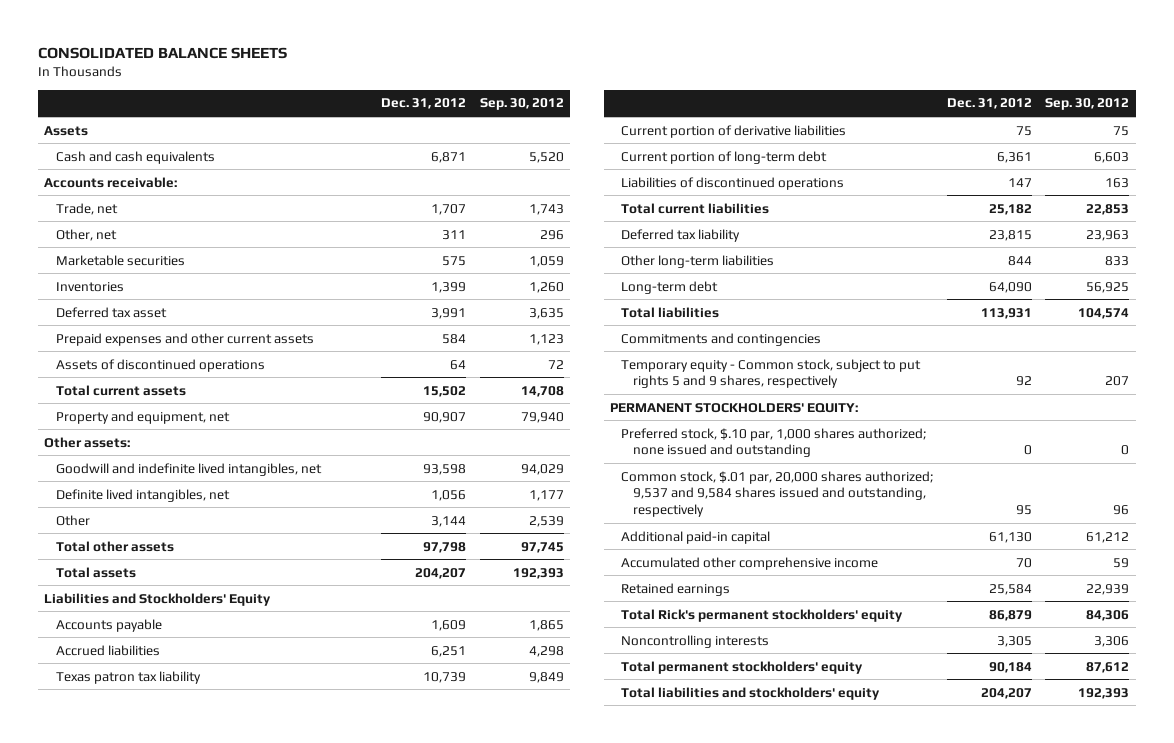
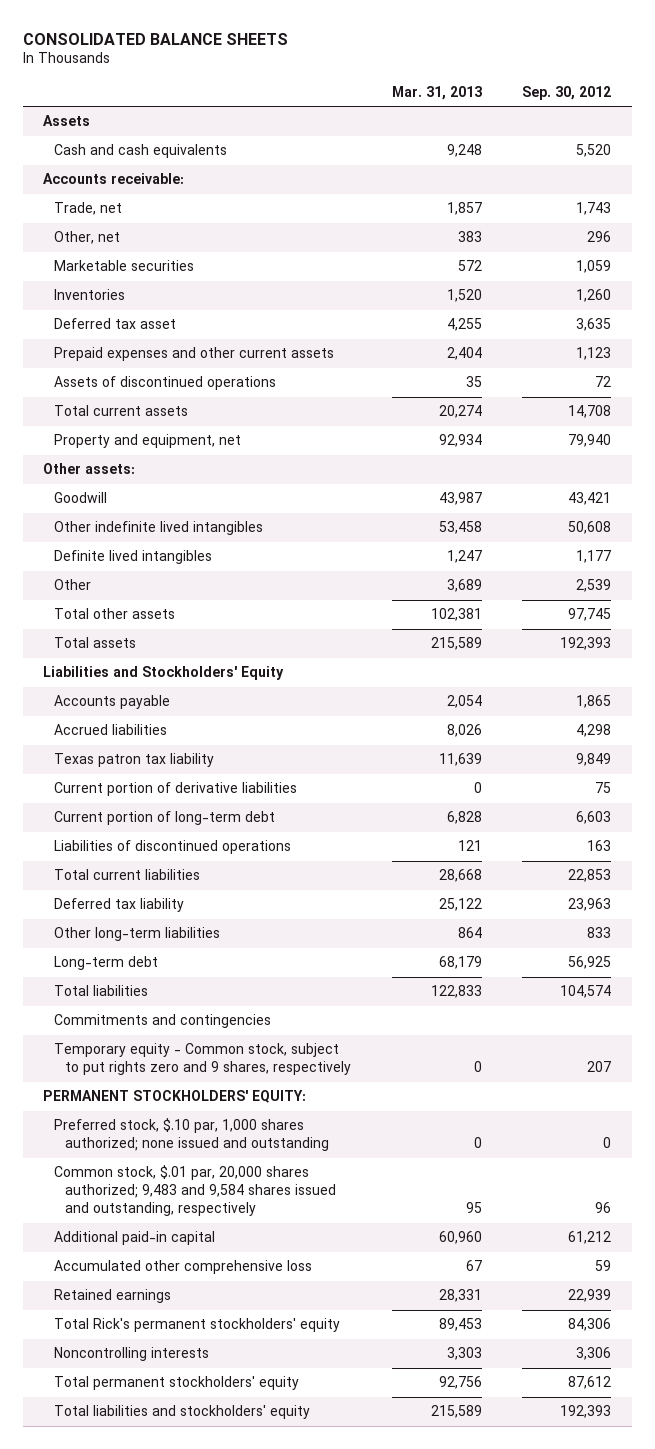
- | Dec. 31, 2012 | Sep. 30, 2012
+ | Mar. 31, 2013 | Sep. 30, 2012
- Goodwill and indefinite lived intangibles, net | 93,598 | 94,029
- Definite lived intangibles, net | 1,056 | 1,177
+ Goodwill | 43,987 | 43,421
+ Other indefinite lived intangibles | 53,458 | 50,608
+ Definite lived intangibles | 1,247 | 1,177
- Temporary equity - Common stock, subject to put rights 5 and 9 shares, respectively | 92 | 207
+ Temporary equity - Common stock, subject to put rights zero and 9 shares, respectively | 0 | 207
- Common stock, $.01 par, 20,000 shares authorized; 9,537 and 9,584 shares issued and outstanding, respectively | 95 | 96
+ Common stock, $.01 par, 20,000 shares authorized; 9,483 and 9,584 shares issued and outstanding, respectively | 95 | 96
- Accumulated other comprehensive income | 70 | 59
+ Accumulated other comprehensive loss | 67 | 59

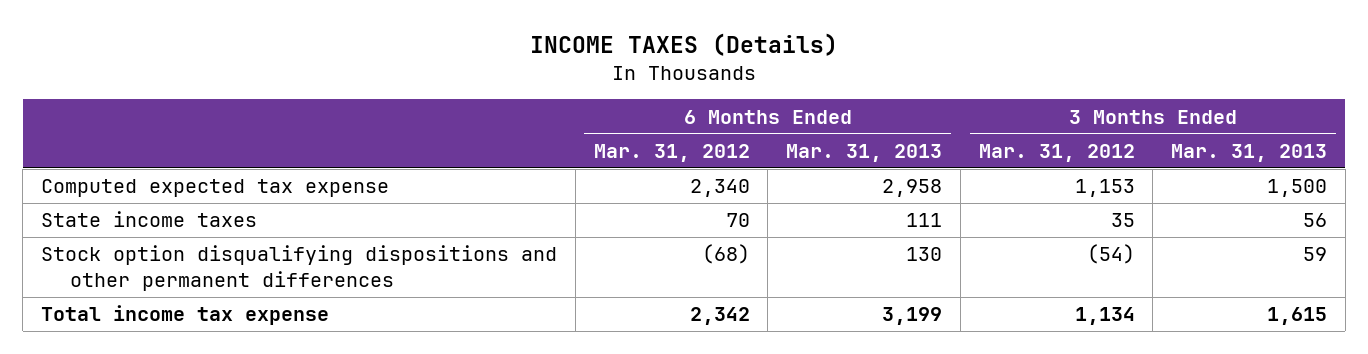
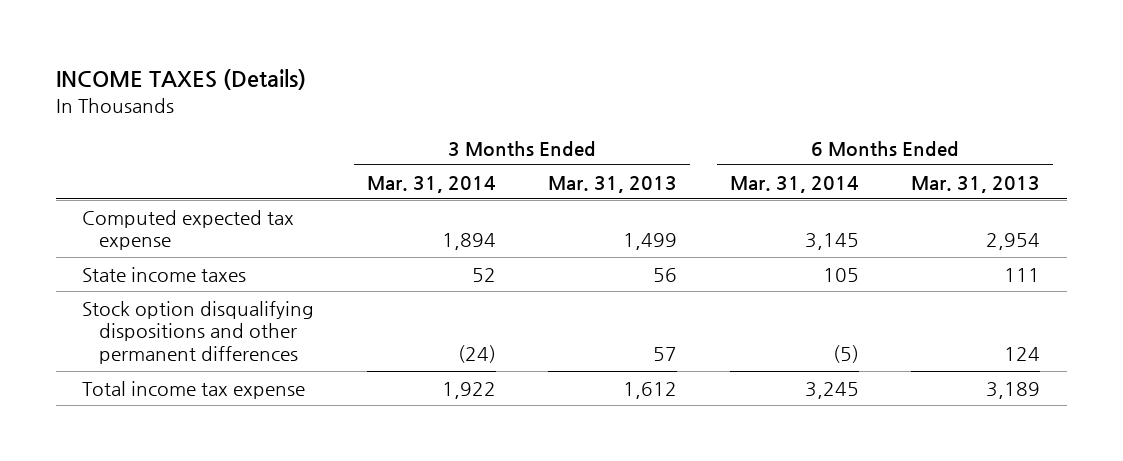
- | 6 Months Ended Mar. 31, 2012 | 6 Months Ended Mar. 31, 2013 | 3 Months Ended Mar. 31, 2012 | 3 Months Ended Mar. 31, 2013
+ | 3 Months Ended Mar. 31, 2014 | 3 Months Ended Mar. 31, 2013 | 6 Months Ended Mar. 31, 2014 | 6 Months Ended Mar. 31, 2013
- Computed expected tax expense | 2,340 | 2,958 | 1,153 | 1,500
+ Computed expected tax expense | 1,894 | 1,499 | 3,145 | 2,954
- Stock option disqualifying dispositions and other permanent differences | (68) | 130 | (54) | 59
- Total income tax expense | 2,342 | 3,199 | 1,134 | 1,615
+ Stock option disqualifying dispositions and other permanent differences | (24) | 57 | (5) | 124
+ Total income tax expense | 1,922 | 1,612 | 3,245 | 3,189

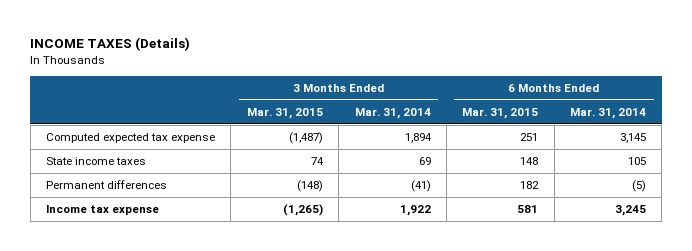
- | 3 Months Ended Mar. 31, 2014 | 3 Months Ended Mar. 31, 2013 | 6 Months Ended Mar. 31, 2014 | 6 Months Ended Mar. 31, 2013
+ | 3 Months Ended Mar. 31, 2015 | 3 Months Ended Mar. 31, 2014 | 6 Months Ended Mar. 31, 2015 | 6 Months Ended Mar. 31, 2014
- State income taxes | 52 | 56 | 105 | 111
- Stock option disqualifying dispositions and other permanent differences | (24) | 57 | (5) | 124
- Total income tax expense | 1,922 | 1,612 | 3,245 | 3,189
+ State income taxes | 74 | 69 | 148 | 105
+ Permanent differences | (148) | (41) | 182 | (5)
+ Income tax expense | (1,265) | 1,922 | 581 | 3,245

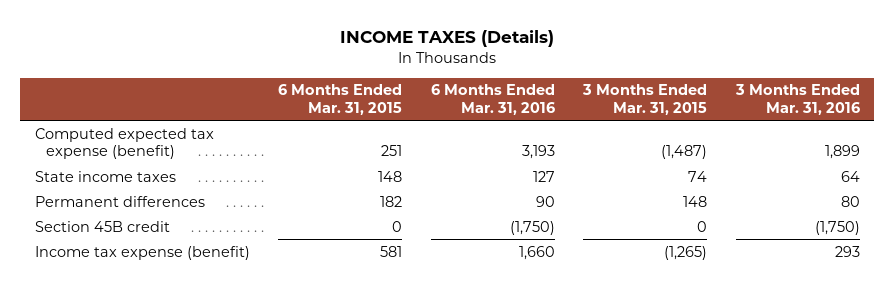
- | 3 Months Ended Mar. 31, 2015 | 3 Months Ended Mar. 31, 2014 | 6 Months Ended Mar. 31, 2015 | 6 Months Ended Mar. 31, 2014
+ | 6 Months Ended Mar. 31, 2015 | 6 Months Ended Mar. 31, 2016 | 3 Months Ended Mar. 31, 2015 | 3 Months Ended Mar. 31, 2016
- Computed expected tax expense | (1,487) | 1,894 | 251 | 3,145
+ Computed expected tax expense (benefit) | 251 | 3,193 | (1,487) | 1,899
- Permanent differences | (148) | (41) | 182 | (5)
- Income tax expense | (1,265) | 1,922 | 581 | 3,245
+ Permanent differences | 182 | 90 | 148 | 80
+ Section 45B credit | 0 | (1,750) | 0 | (1,750)
+ Income tax expense (benefit) | 581 | 1,660 | (1,265) | 293

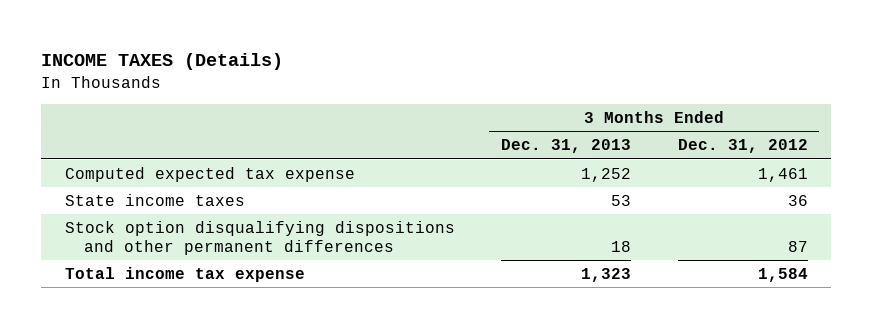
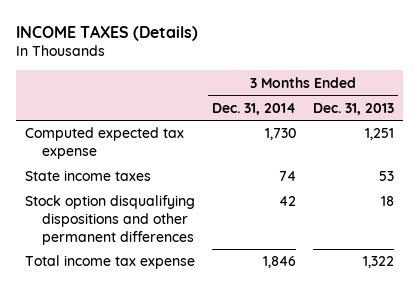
- | 3 Months Ended Dec. 31, 2013 | 3 Months Ended Dec. 31, 2012
+ | 3 Months Ended Dec. 31, 2014 | 3 Months Ended Dec. 31, 2013
- Computed expected tax expense | 1,252 | 1,461
+ Computed expected tax expense | 1,730 | 1,251
- Total income tax expense | 1,323 | 1,584
+ Total income tax expense | 1,846 | 1,322

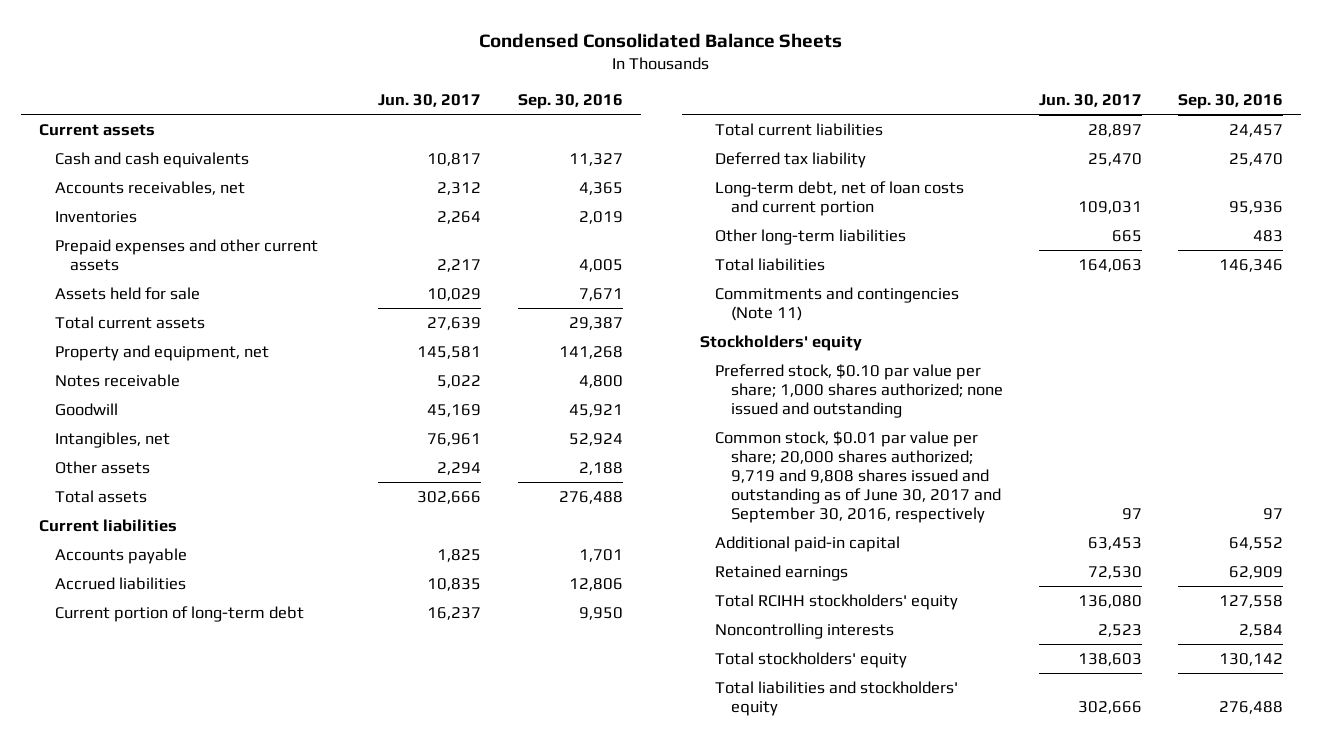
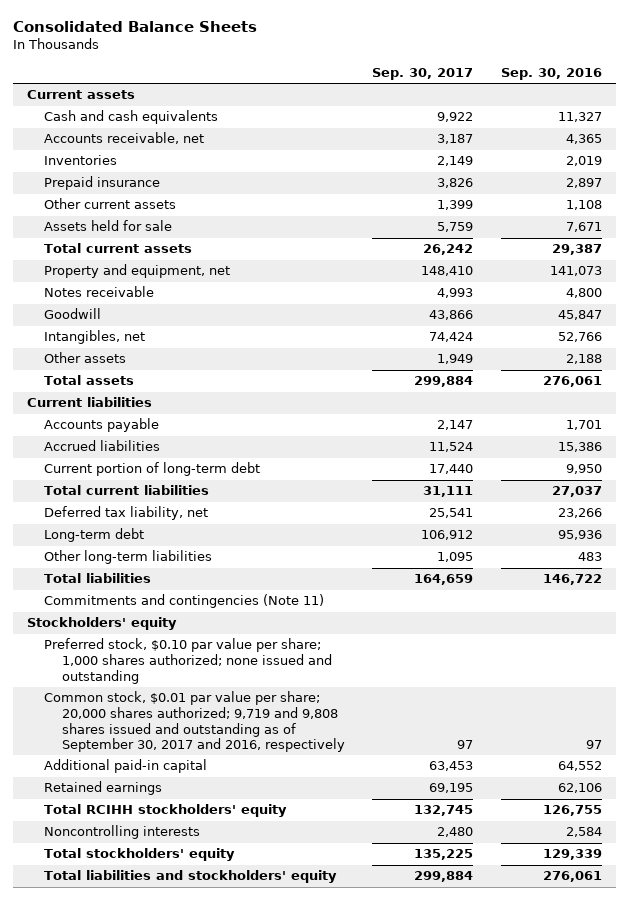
- Condensed Consolidated Balance Sheets
+ Consolidated Balance Sheets
- | Jun. 30, 2017 | Sep. 30, 2016
+ | Sep. 30, 2017 | Sep. 30, 2016
- Accounts receivables, net | 2,312 | 4,365
+ Accounts receivable, net | 3,187 | 4,365
- Prepaid expenses and other current assets | 2,217 | 4,005
+ Prepaid insurance | 3,826 | 2,897
+ Other current assets | 1,399 | 1,108
- Property and equipment, net | 145,581 | 141,268
+ Property and equipment, net | 148,410 | 141,073
- Goodwill | 45,169 | 45,921
- Intangibles, net | 76,961 | 52,924
+ Goodwill | 43,866 | 45,847
+ Intangibles, net | 74,424 | 52,766
- Total assets | 302,666 | 276,488
+ Total assets | 299,884 | 276,061
- Accrued liabilities | 10,835 | 12,806
+ Accrued liabilities | 11,524 | 15,386
- Total current liabilities | 28,897 | 24,457
- Deferred tax liability | 25,470 | 25,470
- Long-term debt, net of loan costs and current portion | 109,031 | 95,936
+ Total current liabilities | 31,111 | 27,037
+ Deferred tax liability, net | 25,541 | 23,266
+ Long-term debt | 106,912 | 95,936
- Total liabilities | 164,063 | 146,346
+ Total liabilities | 164,659 | 146,722
- Common stock, $0.01 par value per share; 20,000 shares authorized; 9,719 and 9,808 shares issued and outstanding as of June 30, 2017 and September 30, 2016, respectively | 97 | 97
+ Common stock, $0.01 par value per share; 20,000 shares authorized; 9,719 and 9,808 shares issued and outstanding as of September 30, 2017 and 2016, respectively | 97 | 97
- Retained earnings | 72,530 | 62,909
- Total RCIHH stockholders' equity | 136,080 | 127,558
+ Retained earnings | 69,195 | 62,106
+ Total RCIHH stockholders' equity | 132,745 | 126,755
- Total stockholders' equity | 138,603 | 130,142
- Total liabilities and stockholders' equity | 302,666 | 276,488
+ Total stockholders' equity | 135,225 | 129,339
+ Total liabilities and stockholders' equity | 299,884 | 276,061

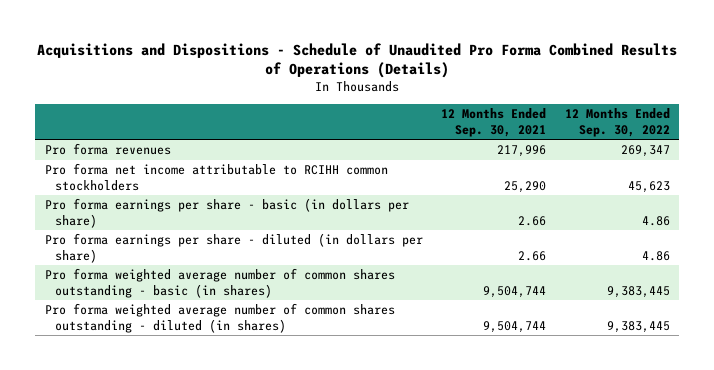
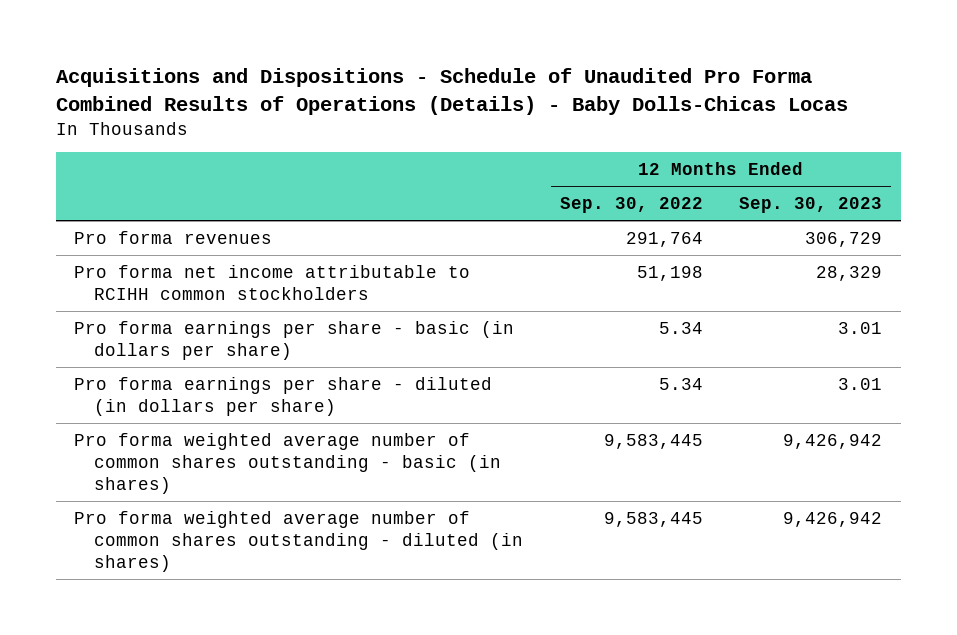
- Acquisitions and Dispositions - Schedule of Unaudited Pro Forma Combined Results of Operations (Details)
+ Acquisitions and Dispositions - Schedule of Unaudited Pro Forma Combined Results of Operations (Details) - Baby Dolls-Chicas Locas
- | 12 Months Ended Sep. 30, 2021 | 12 Months Ended Sep. 30, 2022
+ | 12 Months Ended Sep. 30, 2022 | 12 Months Ended Sep. 30, 2023
- Pro forma revenues | 217,996 | 269,347
- Pro forma net income attributable to RCIHH common stockholders | 25,290 | 45,623
- Pro forma earnings per share - basic (in dollars per share) | 2.66 | 4.86
- Pro forma earnings per share - diluted (in dollars per share) | 2.66 | 4.86
- Pro forma weighted average number of common shares outstanding - basic (in shares) | 9,504,744 | 9,383,445
- Pro forma weighted average number of common shares outstanding - diluted (in shares) | 9,504,744 | 9,383,445
+ Pro forma revenues | 291,764 | 306,729
+ Pro forma net income attributable to RCIHH common stockholders | 51,198 | 28,329
+ Pro forma earnings per share - basic (in dollars per share) | 5.34 | 3.01
+ Pro forma earnings per share - diluted (in dollars per share) | 5.34 | 3.01
+ Pro forma weighted average number of common shares outstanding - basic (in shares) | 9,583,445 | 9,426,942
+ Pro forma weighted average number of common shares outstanding - diluted (in shares) | 9,583,445 | 9,426,942

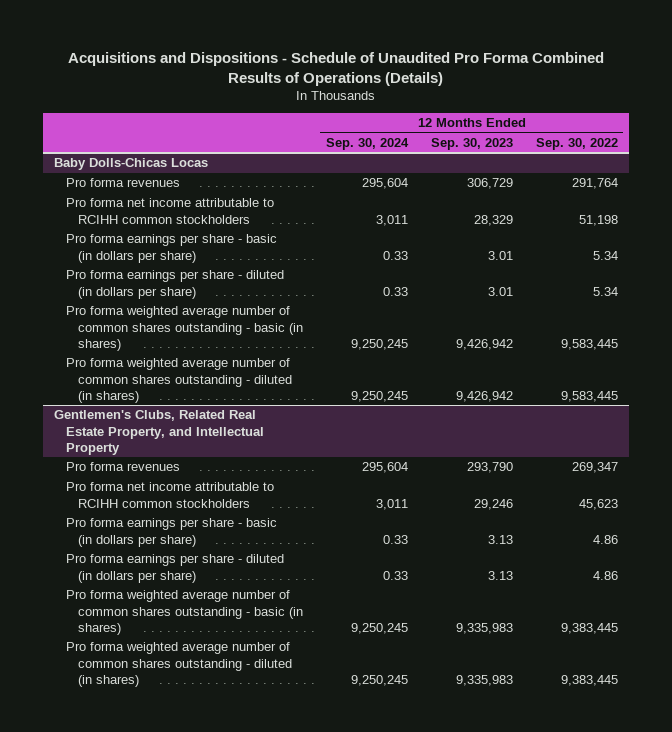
- Acquisitions and Dispositions - Schedule of Unaudited Pro Forma Combined Results of Operations (Details) - Baby Dolls-Chicas Locas
+ Acquisitions and Dispositions - Schedule of Unaudited Pro Forma Combined Results of Operations (Details)
- | 12 Months Ended Sep. 30, 2022 | 12 Months Ended Sep. 30, 2023
+ | 12 Months Ended Sep. 30, 2024 | 12 Months Ended Sep. 30, 2023 | 12 Months Ended Sep. 30, 2022
+ Baby Dolls-Chicas Locas
+ Gentlemen's Clubs, Related Real Estate Property, and Intellectual Property
+ Pro forma revenues | 295,604 | 293,790 | 269,347
+ Pro forma net income attributable to RCIHH common stockholders | 3,011 | 29,246 | 45,623
+ Pro forma earnings per share - basic (in dollars per share) | 0.33 | 3.13 | 4.86
+ Pro forma earnings per share - diluted (in dollars per share) | 0.33 | 3.13 | 4.86
+ Pro forma weighted average number of common shares outstanding - basic (in shares) | 9,250,245 | 9,335,983 | 9,383,445
+ Pro forma weighted average number of common shares outstanding - diluted (in shares) | 9,250,245 | 9,335,983 | 9,383,445

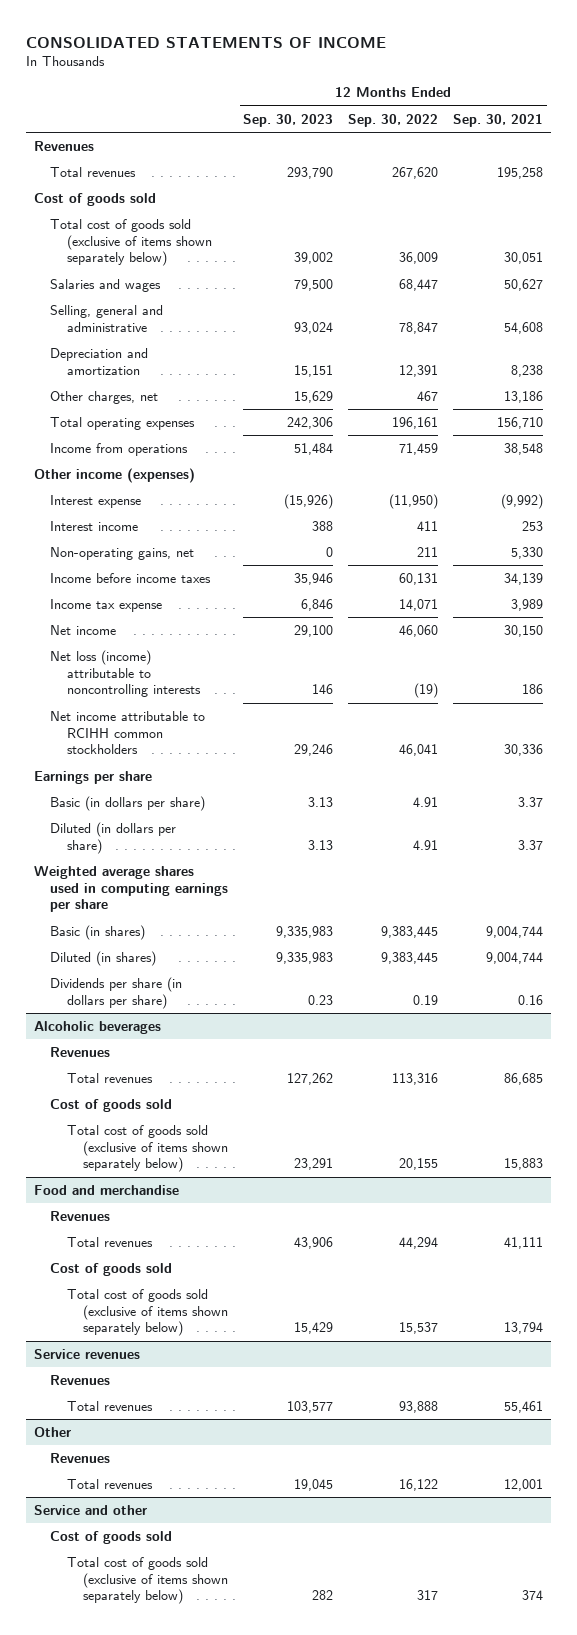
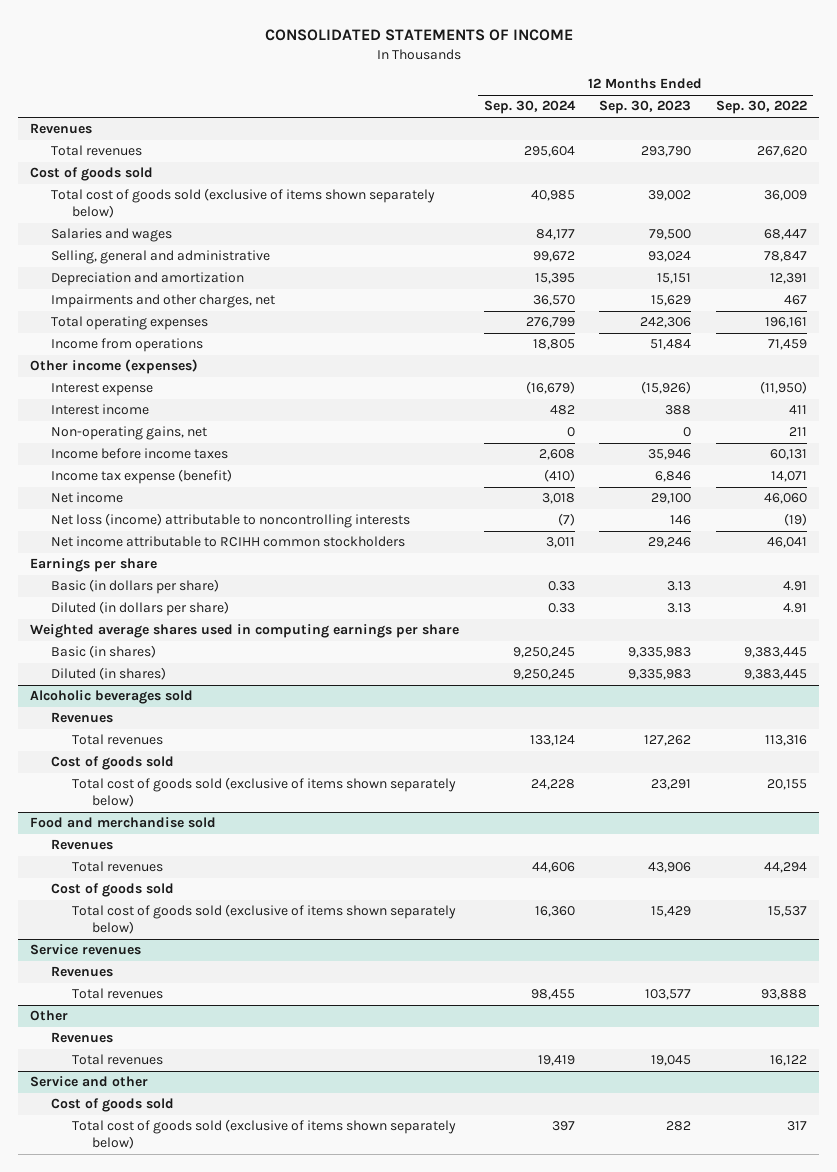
- | 12 Months Ended Sep. 30, 2023 | 12 Months Ended Sep. 30, 2022 | 12 Months Ended Sep. 30, 2021
+ | 12 Months Ended Sep. 30, 2024 | 12 Months Ended Sep. 30, 2023 | 12 Months Ended Sep. 30, 2022
- Other charges, net | 15,629 | 467 | 13,186
+ Impairments and other charges, net | 36,570 | 15,629 | 467
- Income tax expense | 6,846 | 14,071 | 3,989
+ Income tax expense (benefit) | (410) | 6,846 | 14,071
- Dividends per share (in dollars per share) | 0.23 | 0.19 | 0.16
- Alcoholic beverages
+ Alcoholic beverages sold
- Food and merchandise
+ Food and merchandise sold

